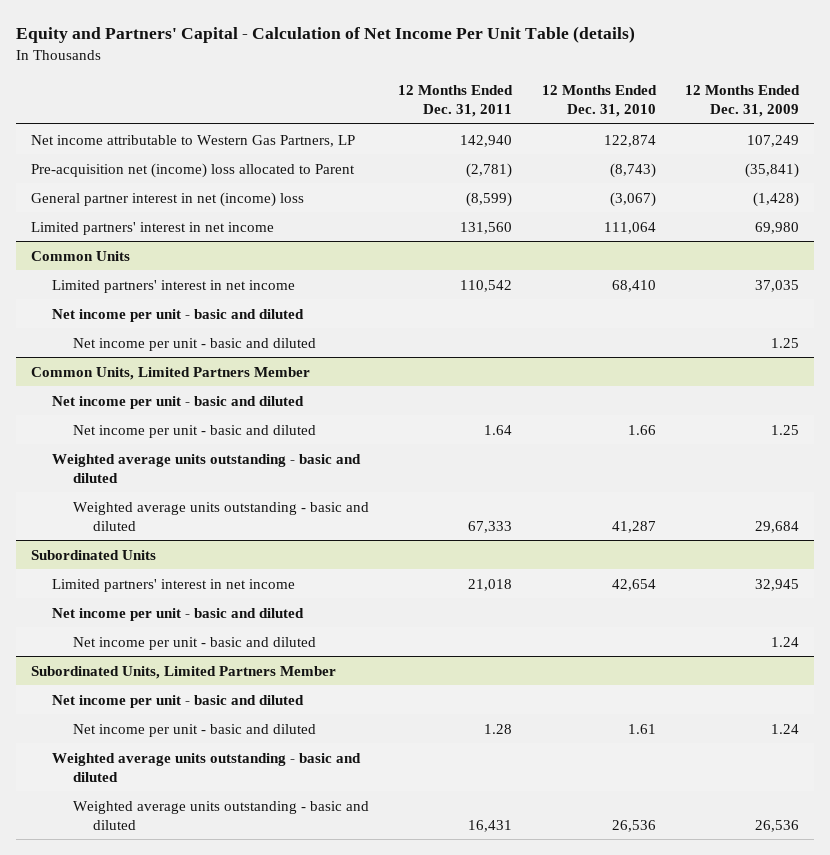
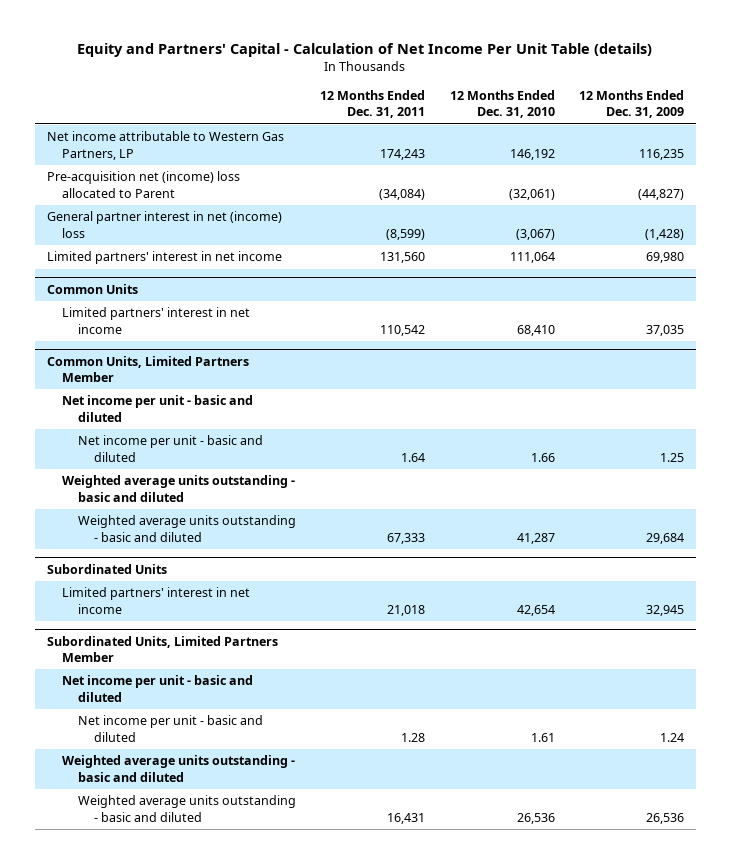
- Net income attributable to Western Gas Partners, LP | 142,940 | 122,874 | 107,249
- Pre-acquisition net (income) loss allocated to Parent | (2,781) | (8,743) | (35,841)
+ Net income attributable to Western Gas Partners, LP | 174,243 | 146,192 | 116,235
+ Pre-acquisition net (income) loss allocated to Parent | (34,084) | (32,061) | (44,827)
@ Common Units
- Net income per unit - basic and diluted
- Net income per unit - basic and diluted | | | 1.25
@ Subordinated Units
- Net income per unit - basic and diluted
- Net income per unit - basic and diluted | | | 1.24

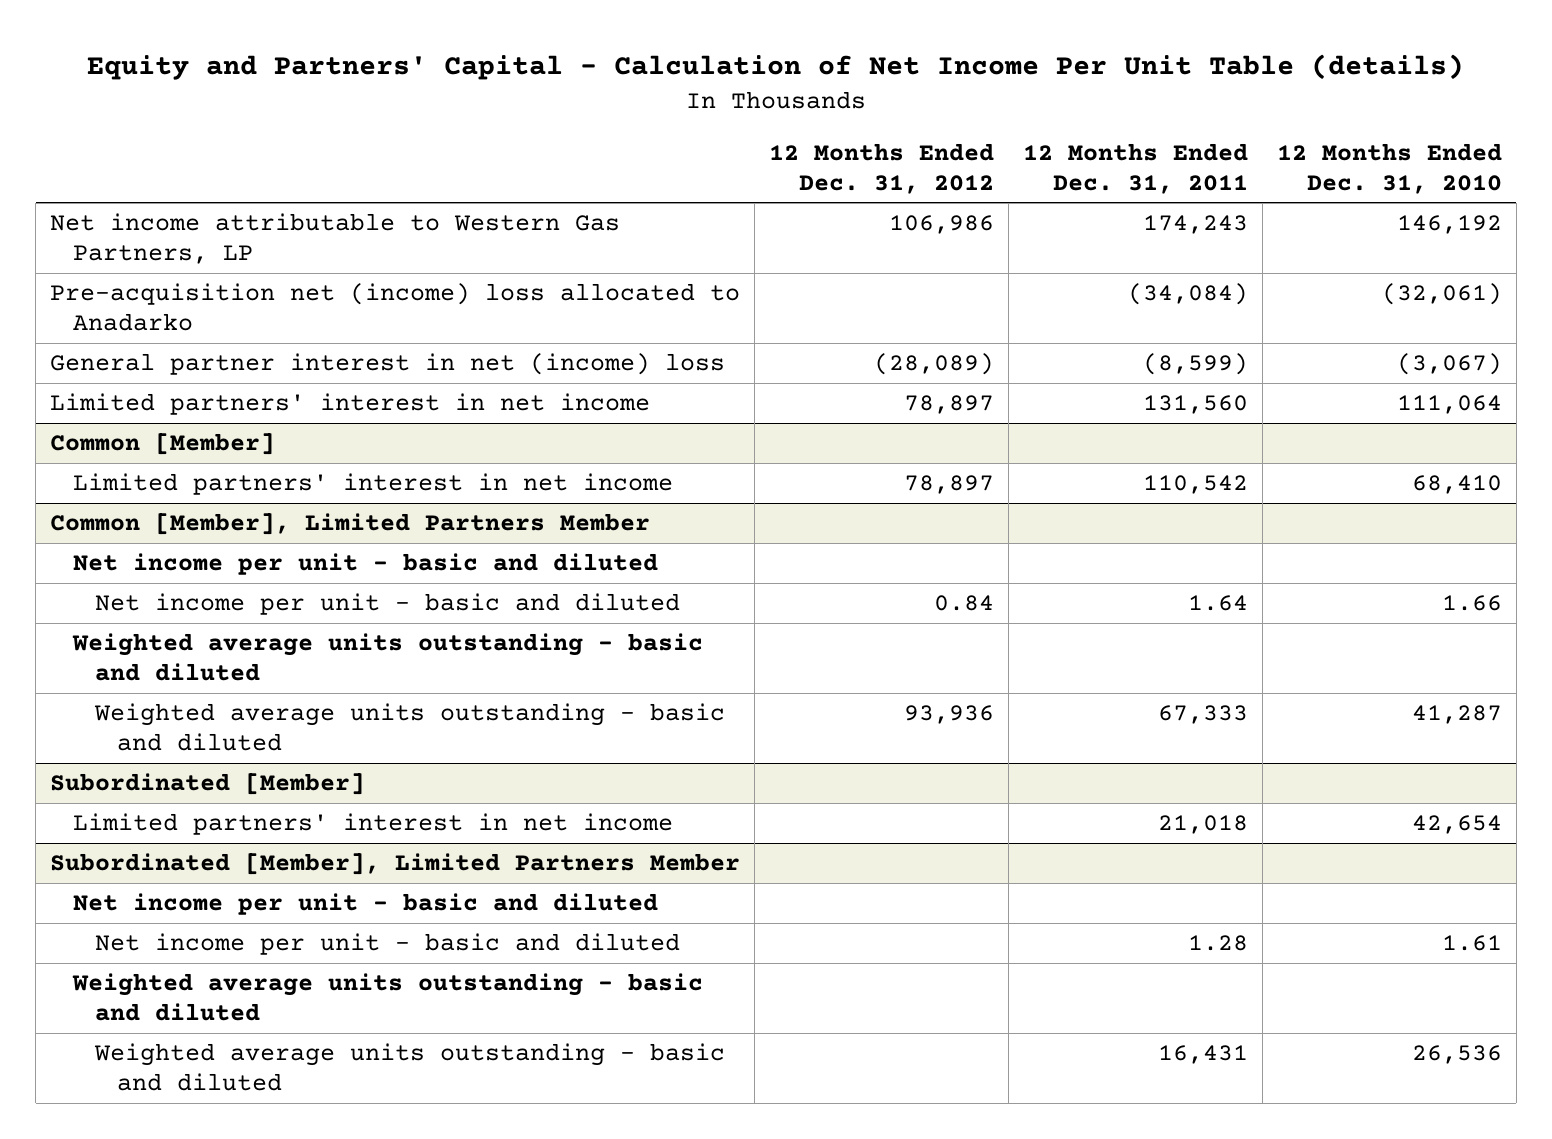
- | 12 Months Ended Dec. 31, 2011 | 12 Months Ended Dec. 31, 2010 | 12 Months Ended Dec. 31, 2009
+ | 12 Months Ended Dec. 31, 2012 | 12 Months Ended Dec. 31, 2011 | 12 Months Ended Dec. 31, 2010
- Pre-acquisition net (income) loss allocated to Parent | (34,084) | (32,061) | (44,827)
+ Pre-acquisition net (income) loss allocated to Anadarko | | (34,084) | (32,061)
- Common Units
+ Common [Member]
- Common Units, Limited Partners Member
+ Common [Member], Limited Partners Member
- Subordinated Units
+ Subordinated [Member]
- Subordinated Units, Limited Partners Member
+ Subordinated [Member], Limited Partners Member

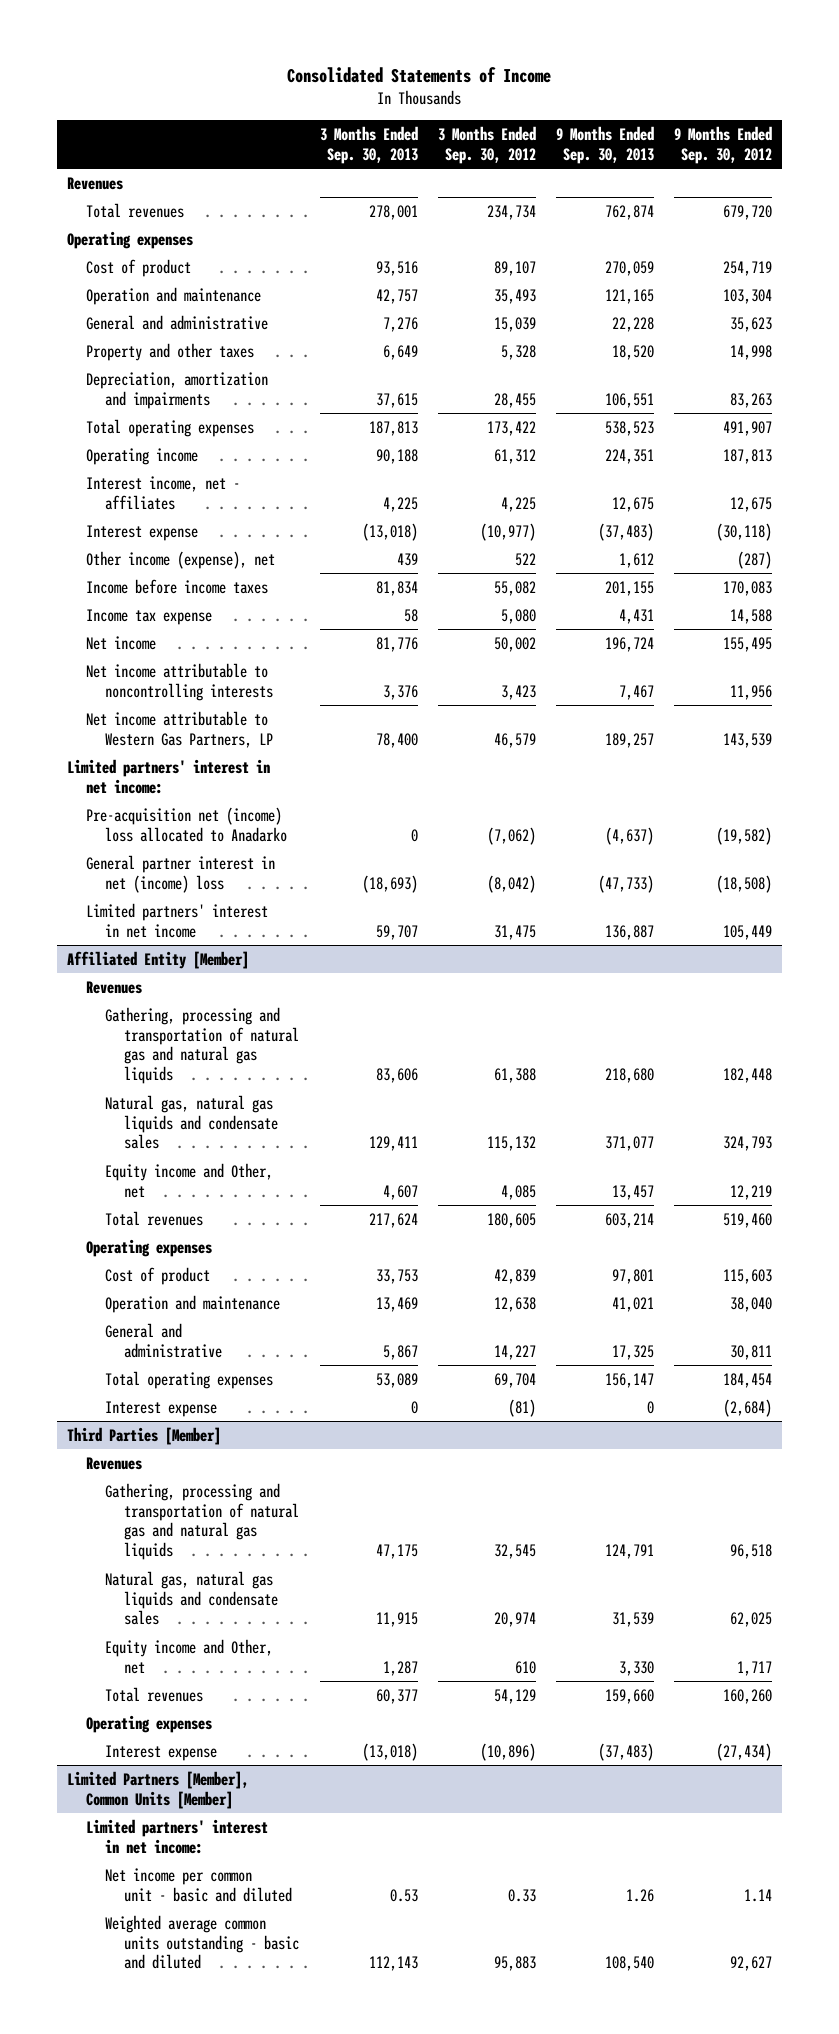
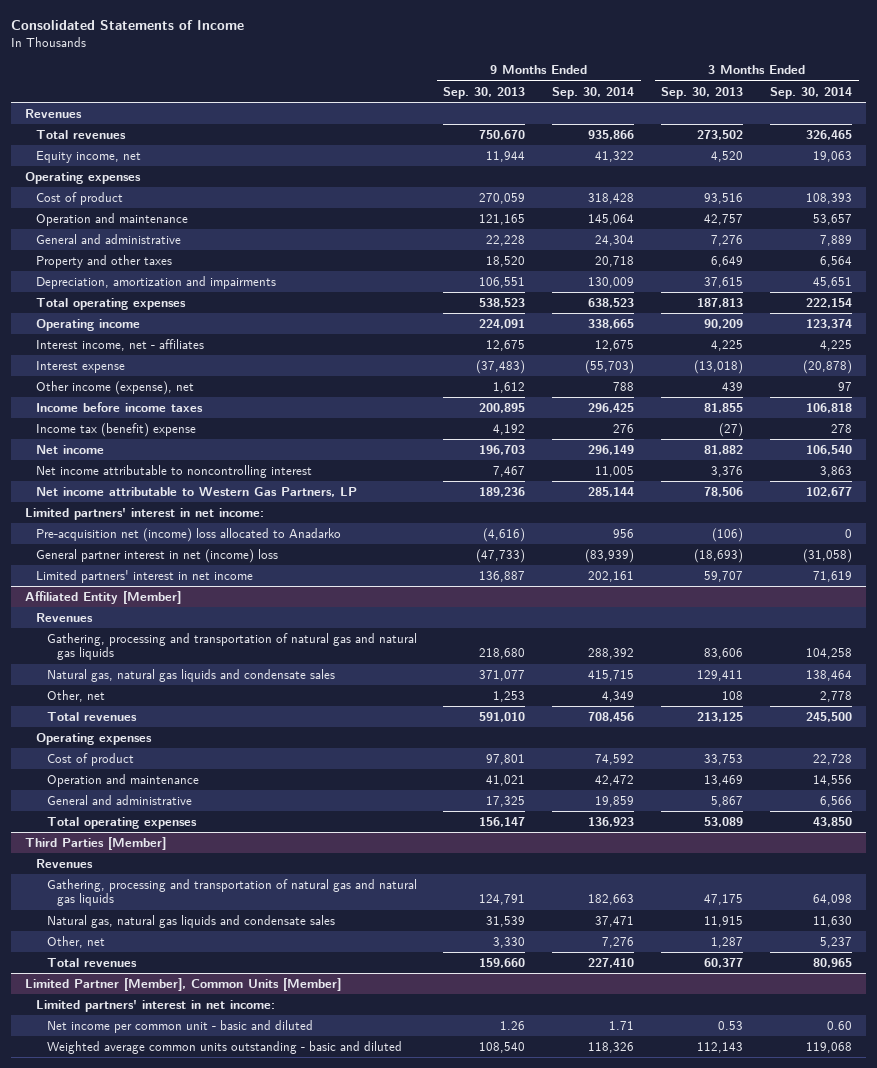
- | 3 Months Ended Sep. 30, 2013 | 3 Months Ended Sep. 30, 2012 | 9 Months Ended Sep. 30, 2013 | 9 Months Ended Sep. 30, 2012
+ | 9 Months Ended Sep. 30, 2013 | 9 Months Ended Sep. 30, 2014 | 3 Months Ended Sep. 30, 2013 | 3 Months Ended Sep. 30, 2014
- Total revenues | 278,001 | 234,734 | 762,874 | 679,720
+ Total revenues | 750,670 | 935,866 | 273,502 | 326,465
+ Equity income, net | 11,944 | 41,322 | 4,520 | 19,063
- Operating income | 90,188 | 61,312 | 224,351 | 187,813
+ Operating income | 224,091 | 338,665 | 90,209 | 123,374
- Income before income taxes | 81,834 | 55,082 | 201,155 | 170,083
- Income tax expense | 58 | 5,080 | 4,431 | 14,588
- Net income | 81,776 | 50,002 | 196,724 | 155,495
- Net income attributable to noncontrolling interests | 3,376 | 3,423 | 7,467 | 11,956
- Net income attributable to Western Gas Partners, LP | 78,400 | 46,579 | 189,257 | 143,539
+ Income before income taxes | 200,895 | 296,425 | 81,855 | 106,818
+ Income tax (benefit) expense | 4,192 | 276 | (27) | 278
+ Net income | 196,703 | 296,149 | 81,882 | 106,540
+ Net income attributable to noncontrolling interest | 7,467 | 11,005 | 3,376 | 3,863
+ Net income attributable to Western Gas Partners, LP | 189,236 | 285,144 | 78,506 | 102,677
- Pre-acquisition net (income) loss allocated to Anadarko | 0 | (7,062) | (4,637) | (19,582)
+ Pre-acquisition net (income) loss allocated to Anadarko | (4,616) | 956 | (106) | 0
@ Affiliated Entity [Member]
- Equity income and Other, net | 4,607 | 4,085 | 13,457 | 12,219
- Total revenues | 217,624 | 180,605 | 603,214 | 519,460
+ Other, net | 1,253 | 4,349 | 108 | 2,778
+ Total revenues | 591,010 | 708,456 | 213,125 | 245,500
- Interest expense | 0 | (81) | 0 | (2,684)
@ Third Parties [Member]
- Equity income and Other, net | 1,287 | 610 | 3,330 | 1,717
+ Other, net | 3,330 | 7,276 | 1,287 | 5,237
- Operating expenses
- Interest expense | (13,018) | (10,896) | (37,483) | (27,434)
- Limited Partners [Member], Common Units [Member]
+ Limited Partner [Member], Common Units [Member]

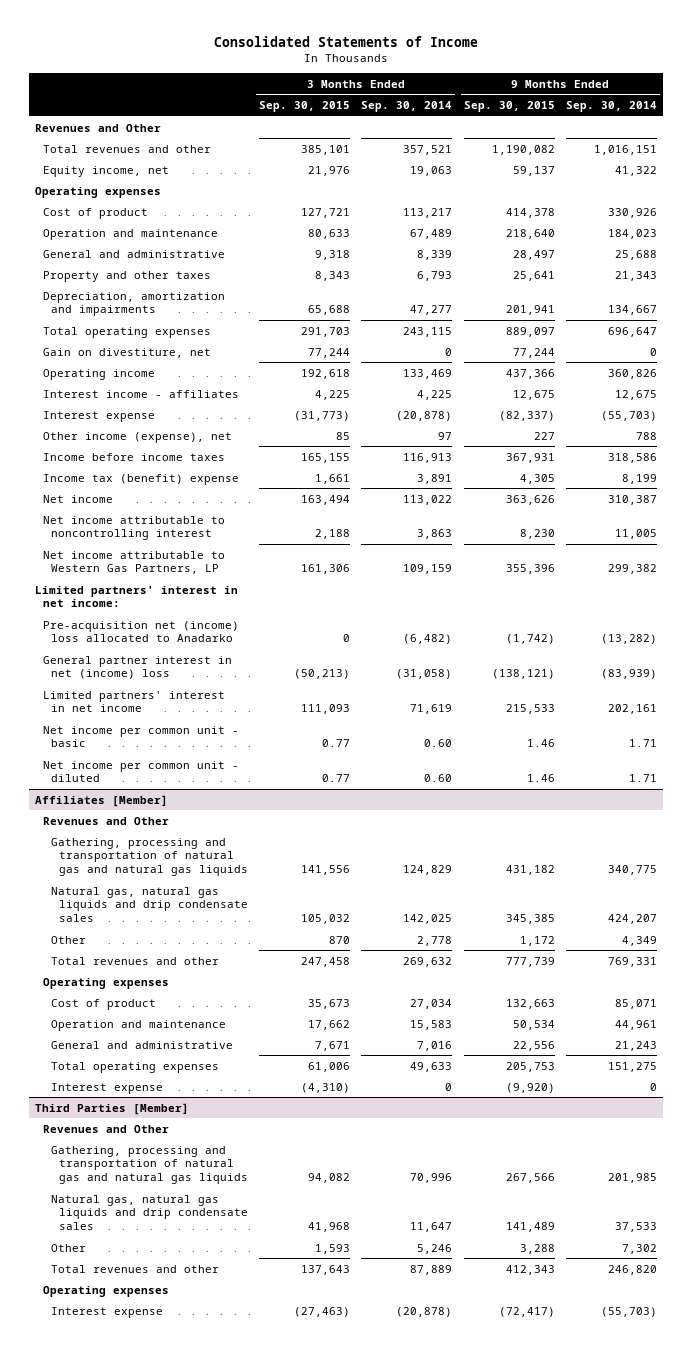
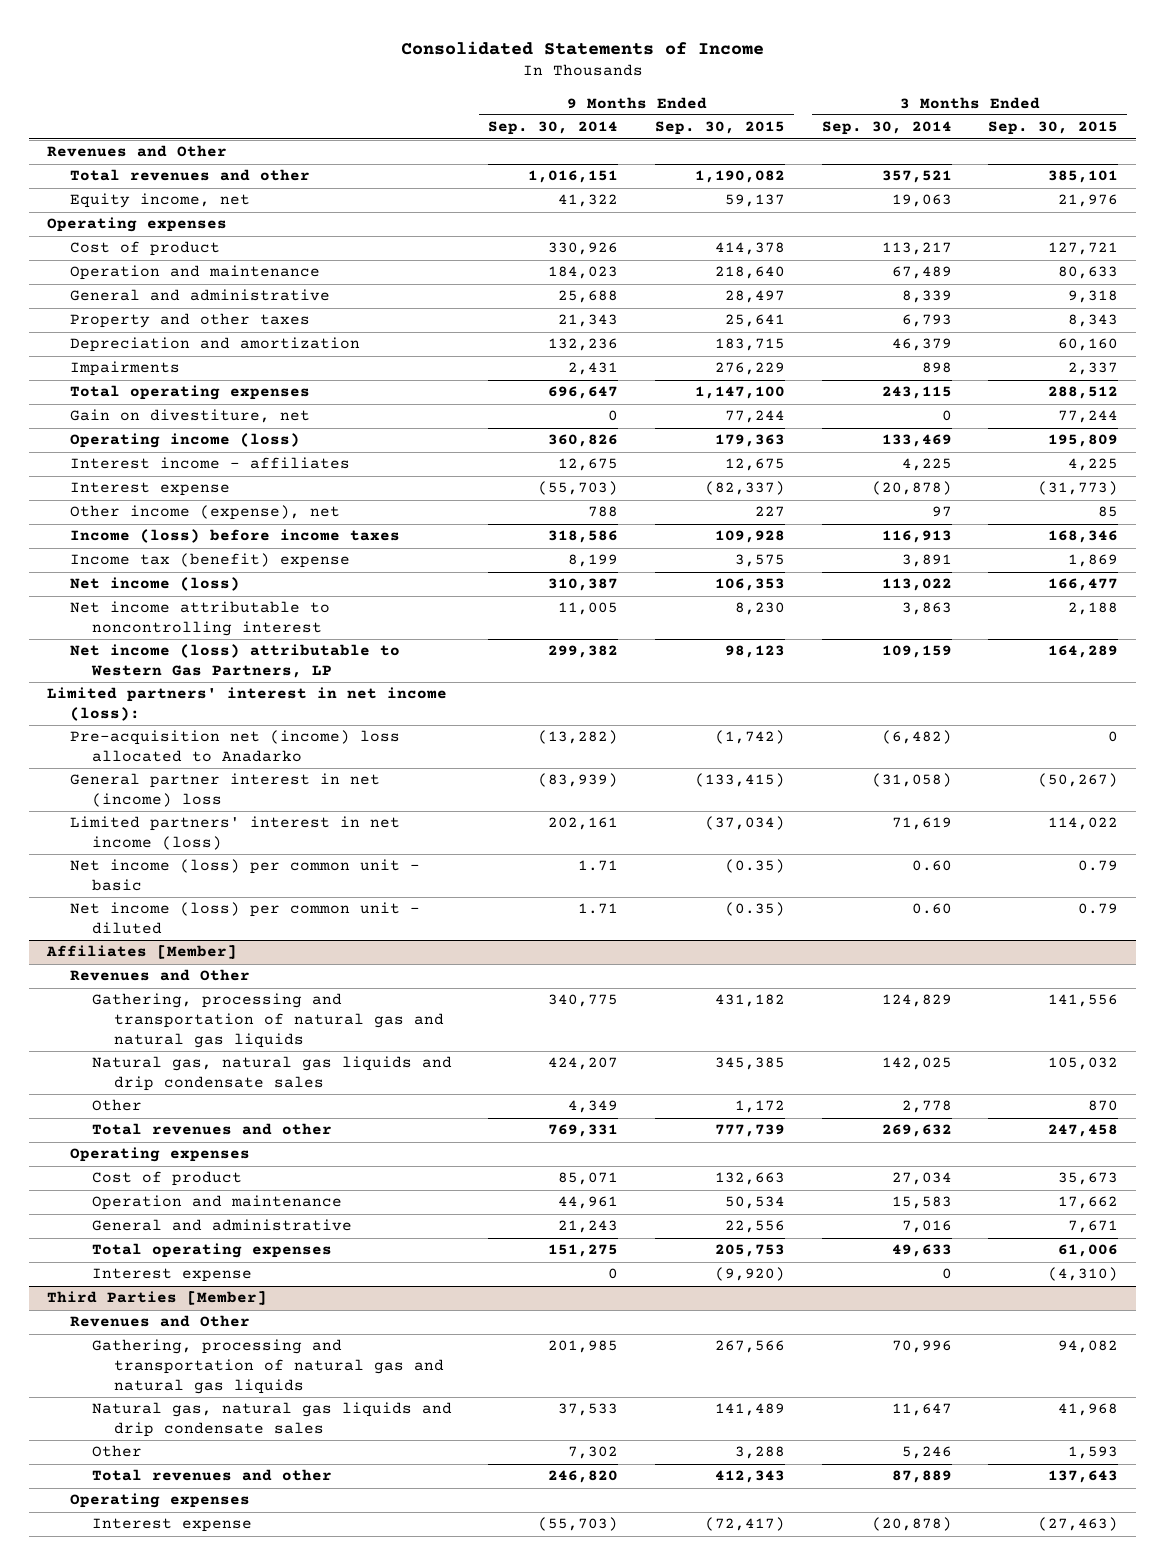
- | 3 Months Ended Sep. 30, 2015 | 3 Months Ended Sep. 30, 2014 | 9 Months Ended Sep. 30, 2015 | 9 Months Ended Sep. 30, 2014
+ | 9 Months Ended Sep. 30, 2014 | 9 Months Ended Sep. 30, 2015 | 3 Months Ended Sep. 30, 2014 | 3 Months Ended Sep. 30, 2015
- Depreciation, amortization and impairments | 65,688 | 47,277 | 201,941 | 134,667
- Total operating expenses | 291,703 | 243,115 | 889,097 | 696,647
+ Depreciation and amortization | 132,236 | 183,715 | 46,379 | 60,160
+ Impairments | 2,431 | 276,229 | 898 | 2,337
+ Total operating expenses | 696,647 | 1,147,100 | 243,115 | 288,512
- Operating income | 192,618 | 133,469 | 437,366 | 360,826
+ Operating income (loss) | 360,826 | 179,363 | 133,469 | 195,809
- Income before income taxes | 165,155 | 116,913 | 367,931 | 318,586
- Income tax (benefit) expense | 1,661 | 3,891 | 4,305 | 8,199
- Net income | 163,494 | 113,022 | 363,626 | 310,387
+ Income (loss) before income taxes | 318,586 | 109,928 | 116,913 | 168,346
+ Income tax (benefit) expense | 8,199 | 3,575 | 3,891 | 1,869
+ Net income (loss) | 310,387 | 106,353 | 113,022 | 166,477
- Net income attributable to Western Gas Partners, LP | 161,306 | 109,159 | 355,396 | 299,382
- Limited partners' interest in net income:
+ Net income (loss) attributable to Western Gas Partners, LP | 299,382 | 98,123 | 109,159 | 164,289
+ Limited partners' interest in net income (loss):
- General partner interest in net (income) loss | (50,213) | (31,058) | (138,121) | (83,939)
- Limited partners' interest in net income | 111,093 | 71,619 | 215,533 | 202,161
- Net income per common unit - basic | 0.77 | 0.60 | 1.46 | 1.71
- Net income per common unit - diluted | 0.77 | 0.60 | 1.46 | 1.71
+ General partner interest in net (income) loss | (83,939) | (133,415) | (31,058) | (50,267)
+ Limited partners' interest in net income (loss) | 202,161 | (37,034) | 71,619 | 114,022
+ Net income (loss) per common unit - basic | 1.71 | (0.35) | 0.60 | 0.79
+ Net income (loss) per common unit - diluted | 1.71 | (0.35) | 0.60 | 0.79

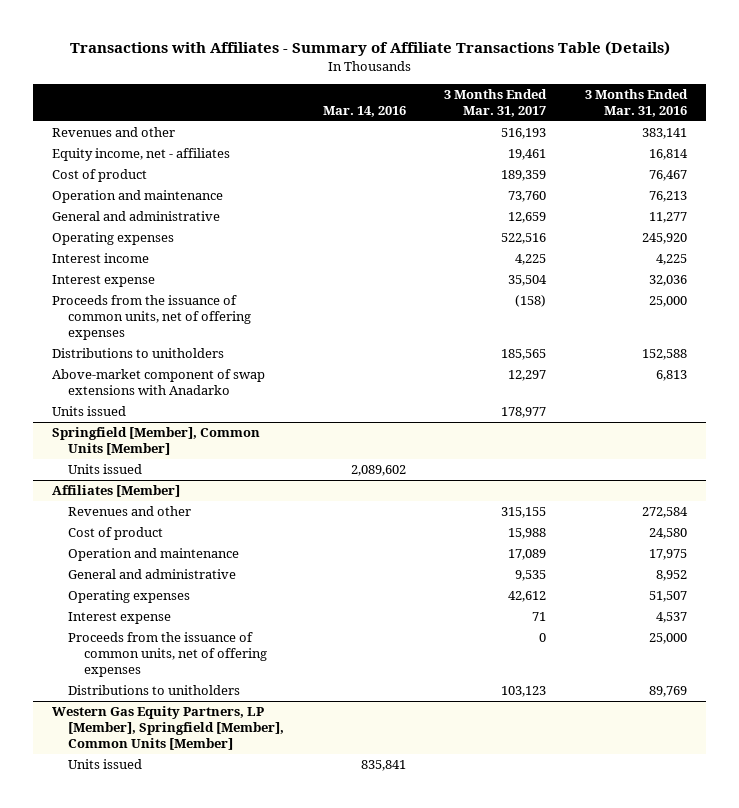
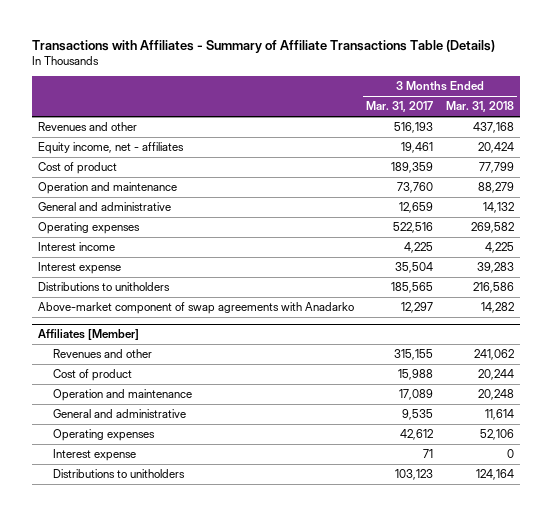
- | Mar. 14, 2016 | 3 Months Ended Mar. 31, 2017 | 3 Months Ended Mar. 31, 2016
+ | 3 Months Ended Mar. 31, 2017 | 3 Months Ended Mar. 31, 2018
- Proceeds from the issuance of common units, net of offering expenses | | (158) | 25,000
- Above-market component of swap extensions with Anadarko | | 12,297 | 6,813
- Units issued | | 178,977 |
- Springfield [Member], Common Units [Member]
- Units issued | 2,089,602 | |
+ Above-market component of swap agreements with Anadarko | 12,297 | 14,282
@ Affiliates [Member]
- Proceeds from the issuance of common units, net of offering expenses | | 0 | 25,000
- Western Gas Equity Partners, LP [Member], Springfield [Member], Common Units [Member]
- Units issued | 835,841 | |

